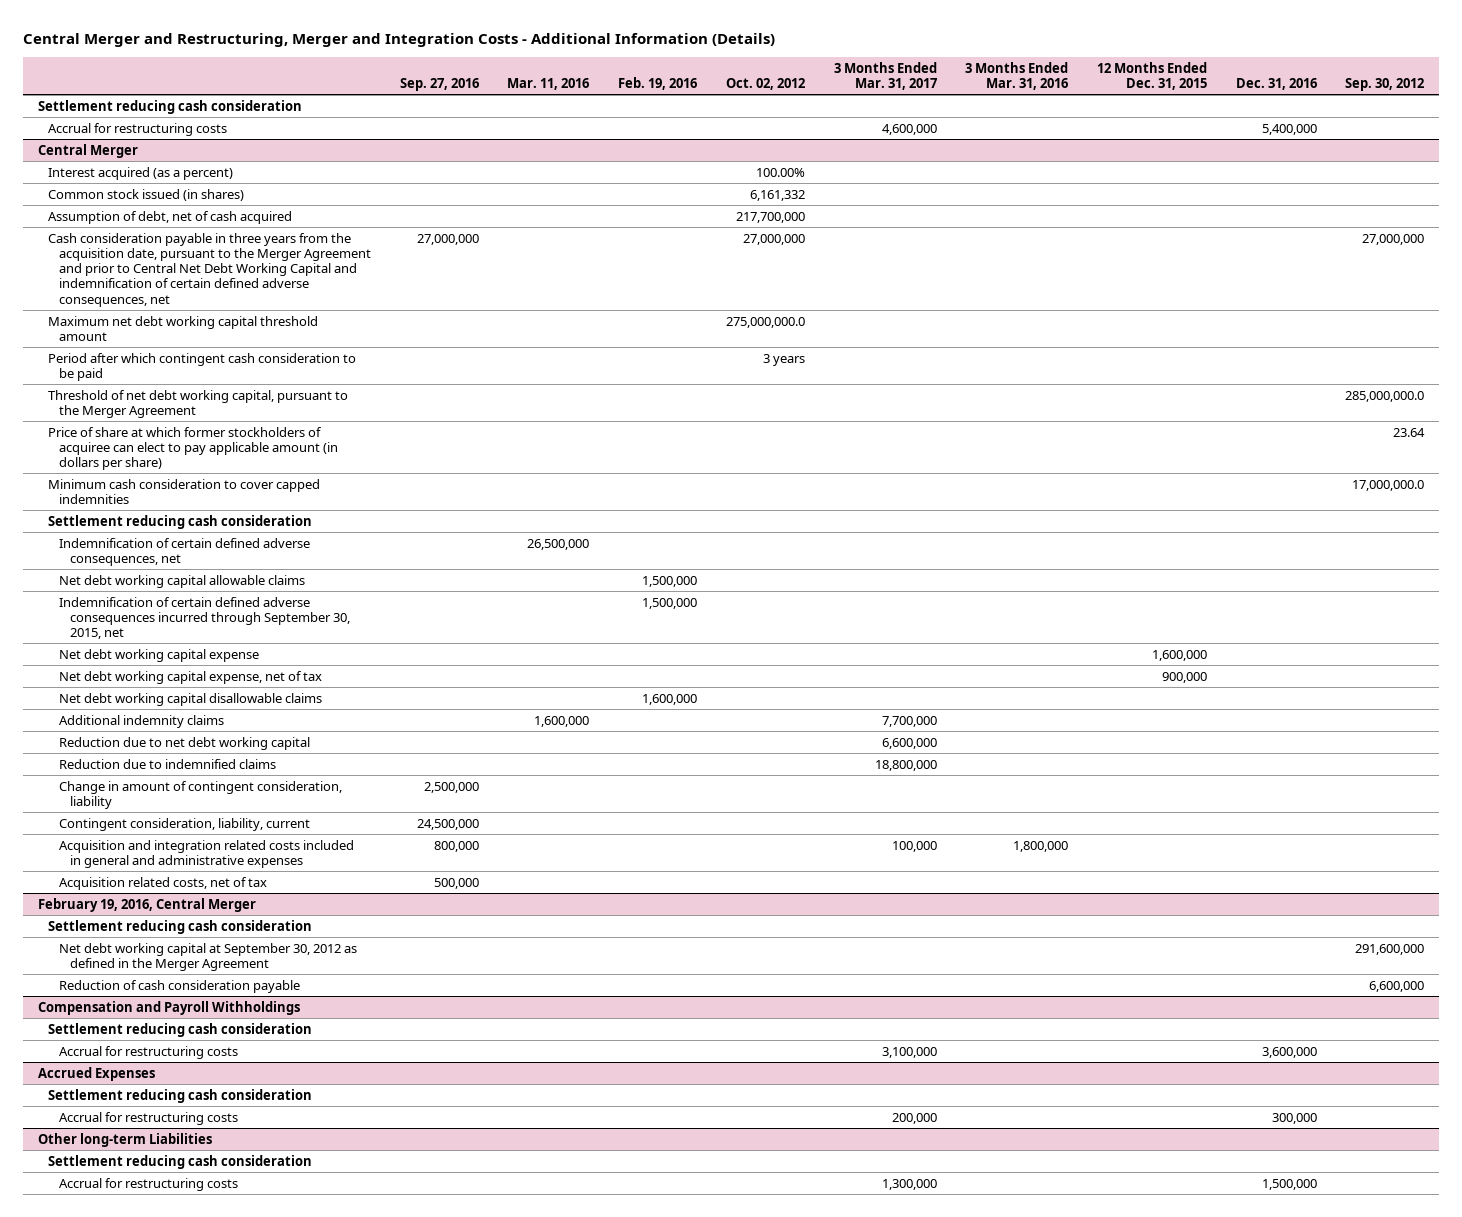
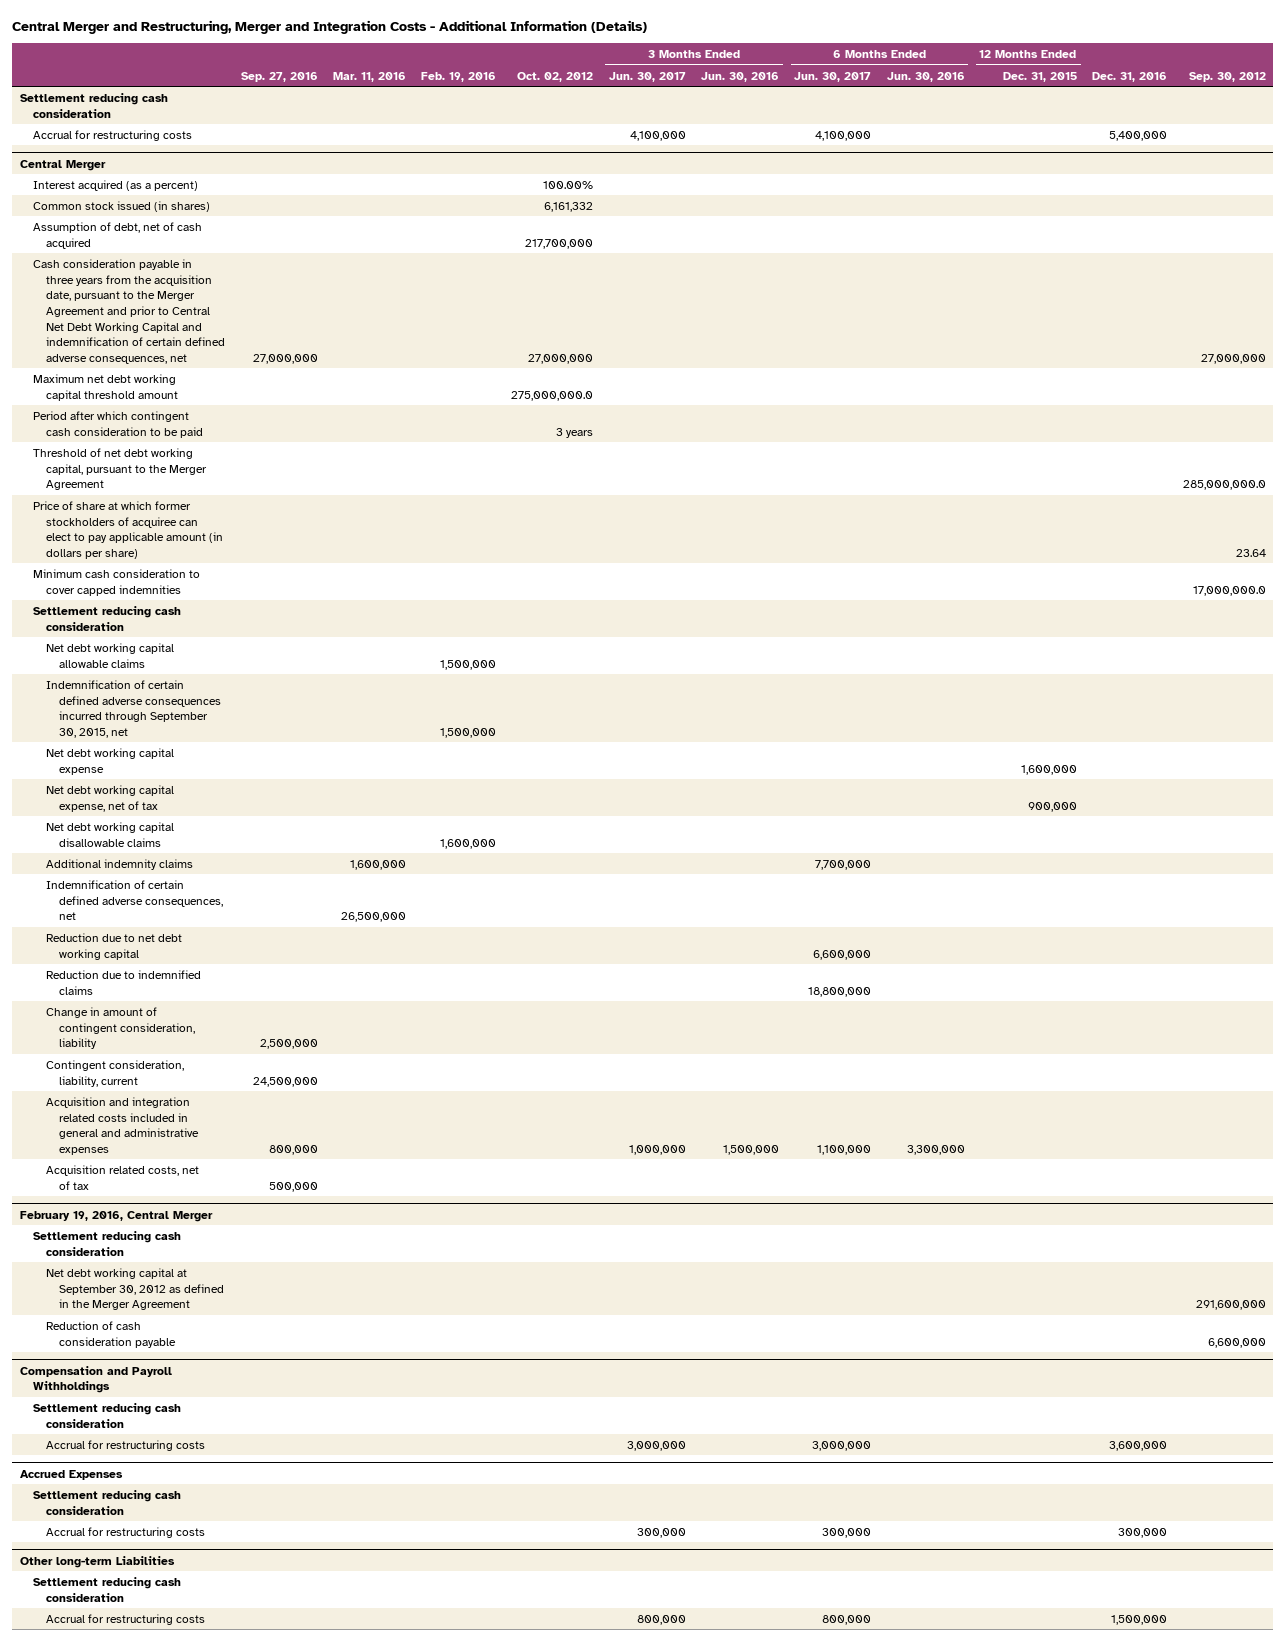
- | Sep. 27, 2016 | Mar. 11, 2016 | Feb. 19, 2016 | Oct. 02, 2012 | 3 Months Ended Mar. 31, 2017 | 3 Months Ended Mar. 31, 2016 | 12 Months Ended Dec. 31, 2015 | Dec. 31, 2016 | Sep. 30, 2012
+ | Sep. 27, 2016 | Mar. 11, 2016 | Feb. 19, 2016 | Oct. 02, 2012 | 3 Months Ended Jun. 30, 2017 | 3 Months Ended Jun. 30, 2016 | 6 Months Ended Jun. 30, 2017 | 6 Months Ended Jun. 30, 2016 | 12 Months Ended Dec. 31, 2015 | Dec. 31, 2016 | Sep. 30, 2012
@ Central Merger
moved down: Indemnification of certain defined adverse consequences, net | | 26,500,000 | | | | | | | | |

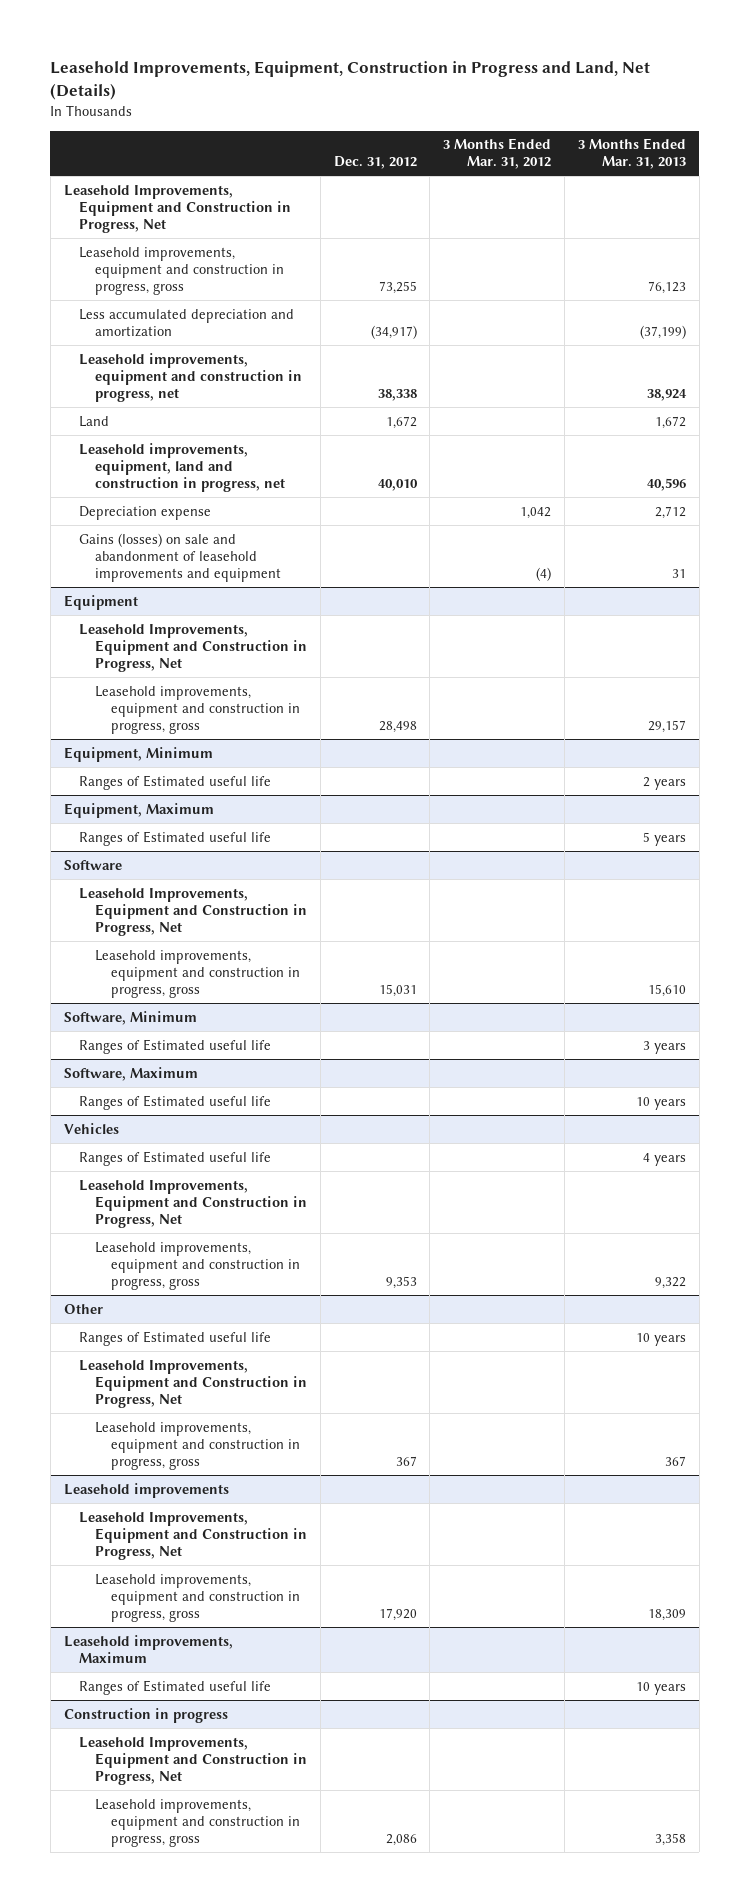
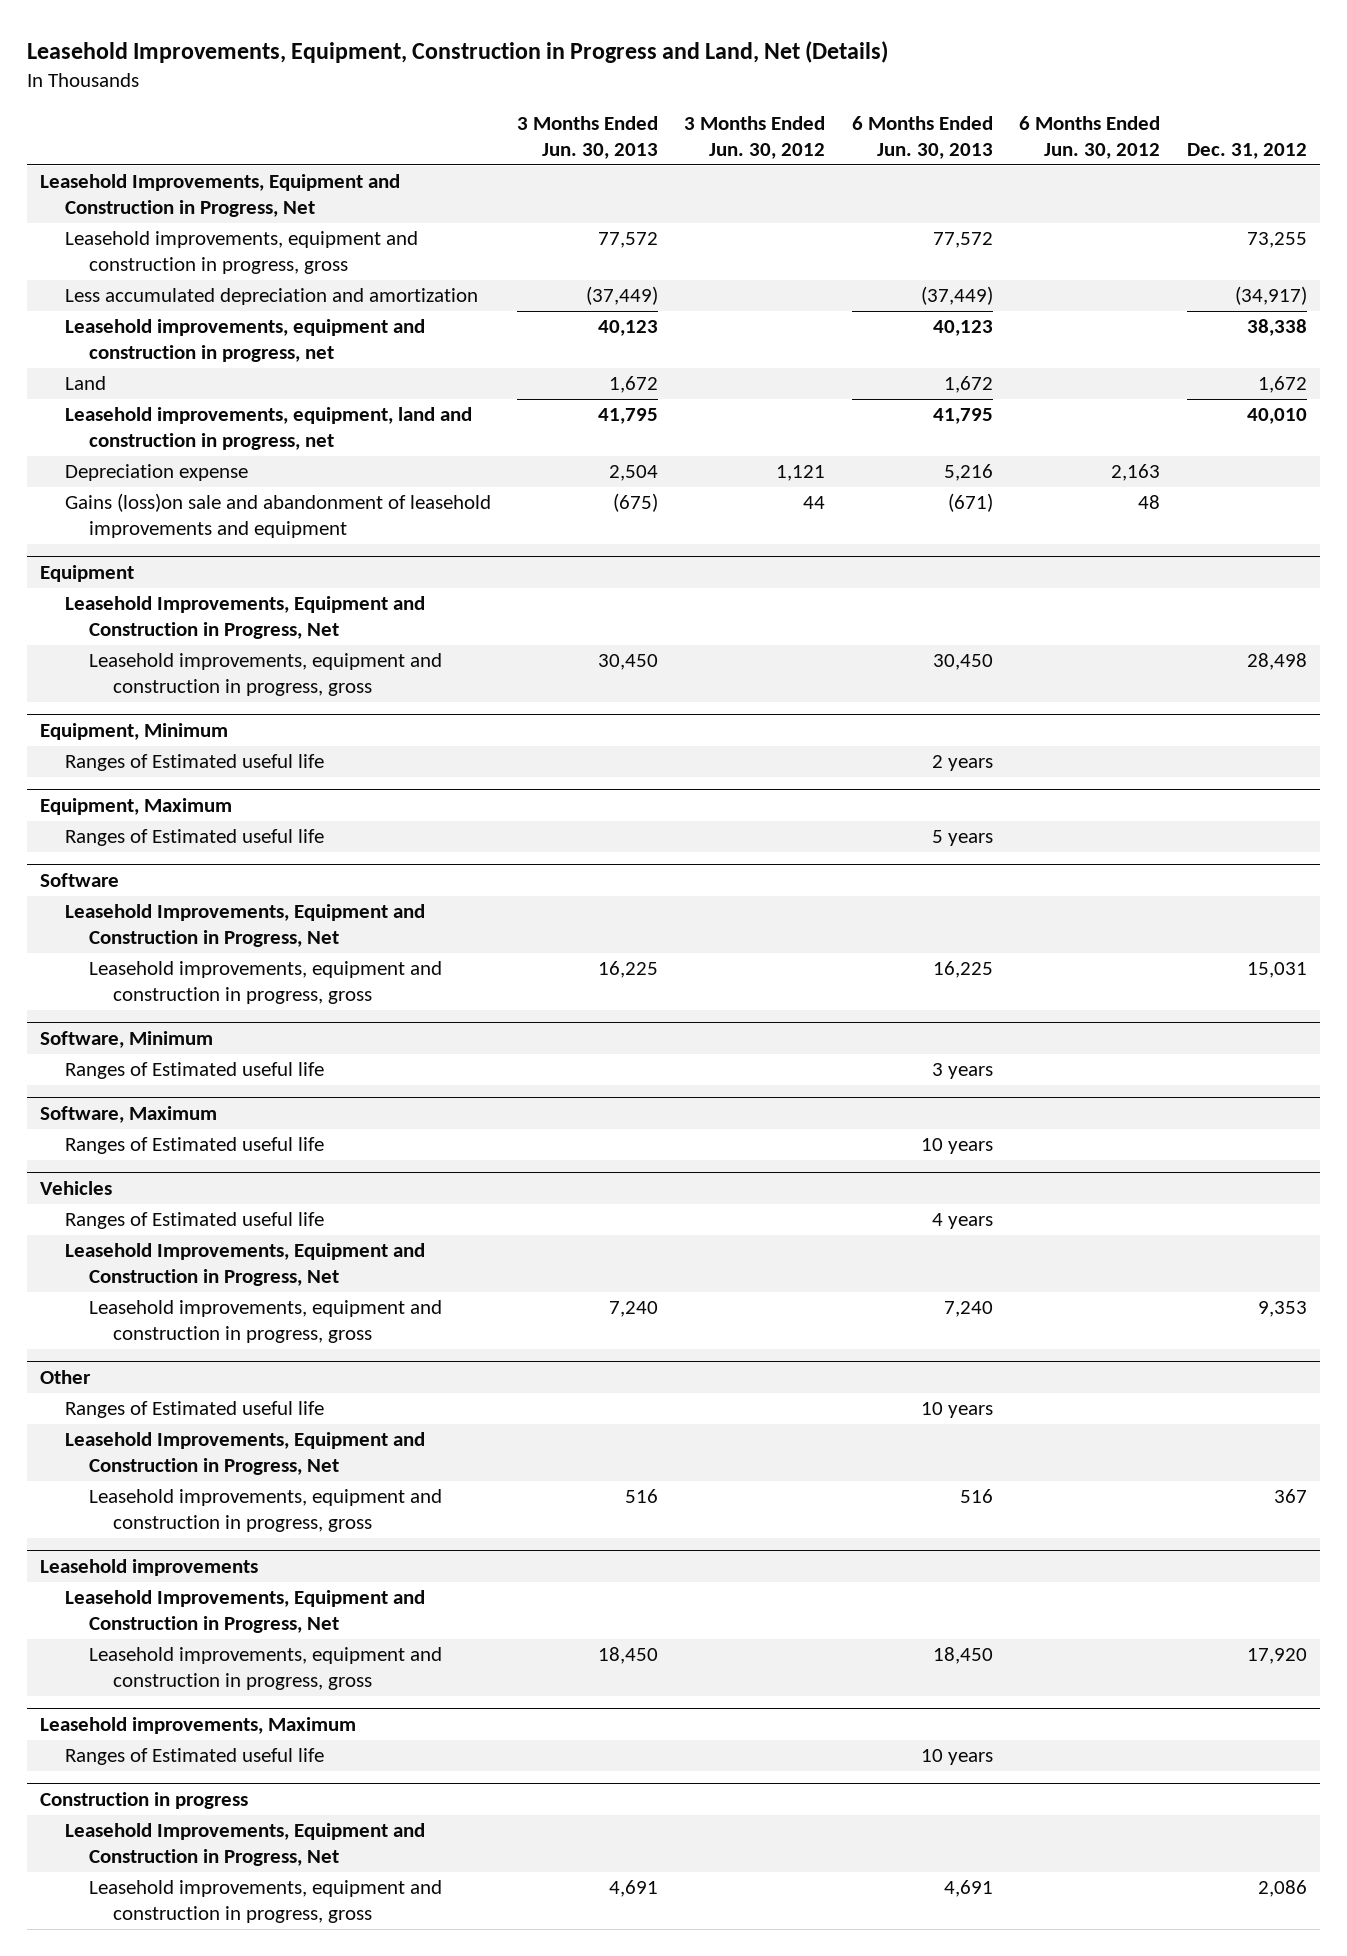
- | Dec. 31, 2012 | 3 Months Ended Mar. 31, 2012 | 3 Months Ended Mar. 31, 2013
+ | 3 Months Ended Jun. 30, 2013 | 3 Months Ended Jun. 30, 2012 | 6 Months Ended Jun. 30, 2013 | 6 Months Ended Jun. 30, 2012 | Dec. 31, 2012
- Gains (losses) on sale and abandonment of leasehold improvements and equipment | | (4) | 31
+ Gains (loss)on sale and abandonment of leasehold improvements and equipment | (675) | 44 | (671) | 48 |

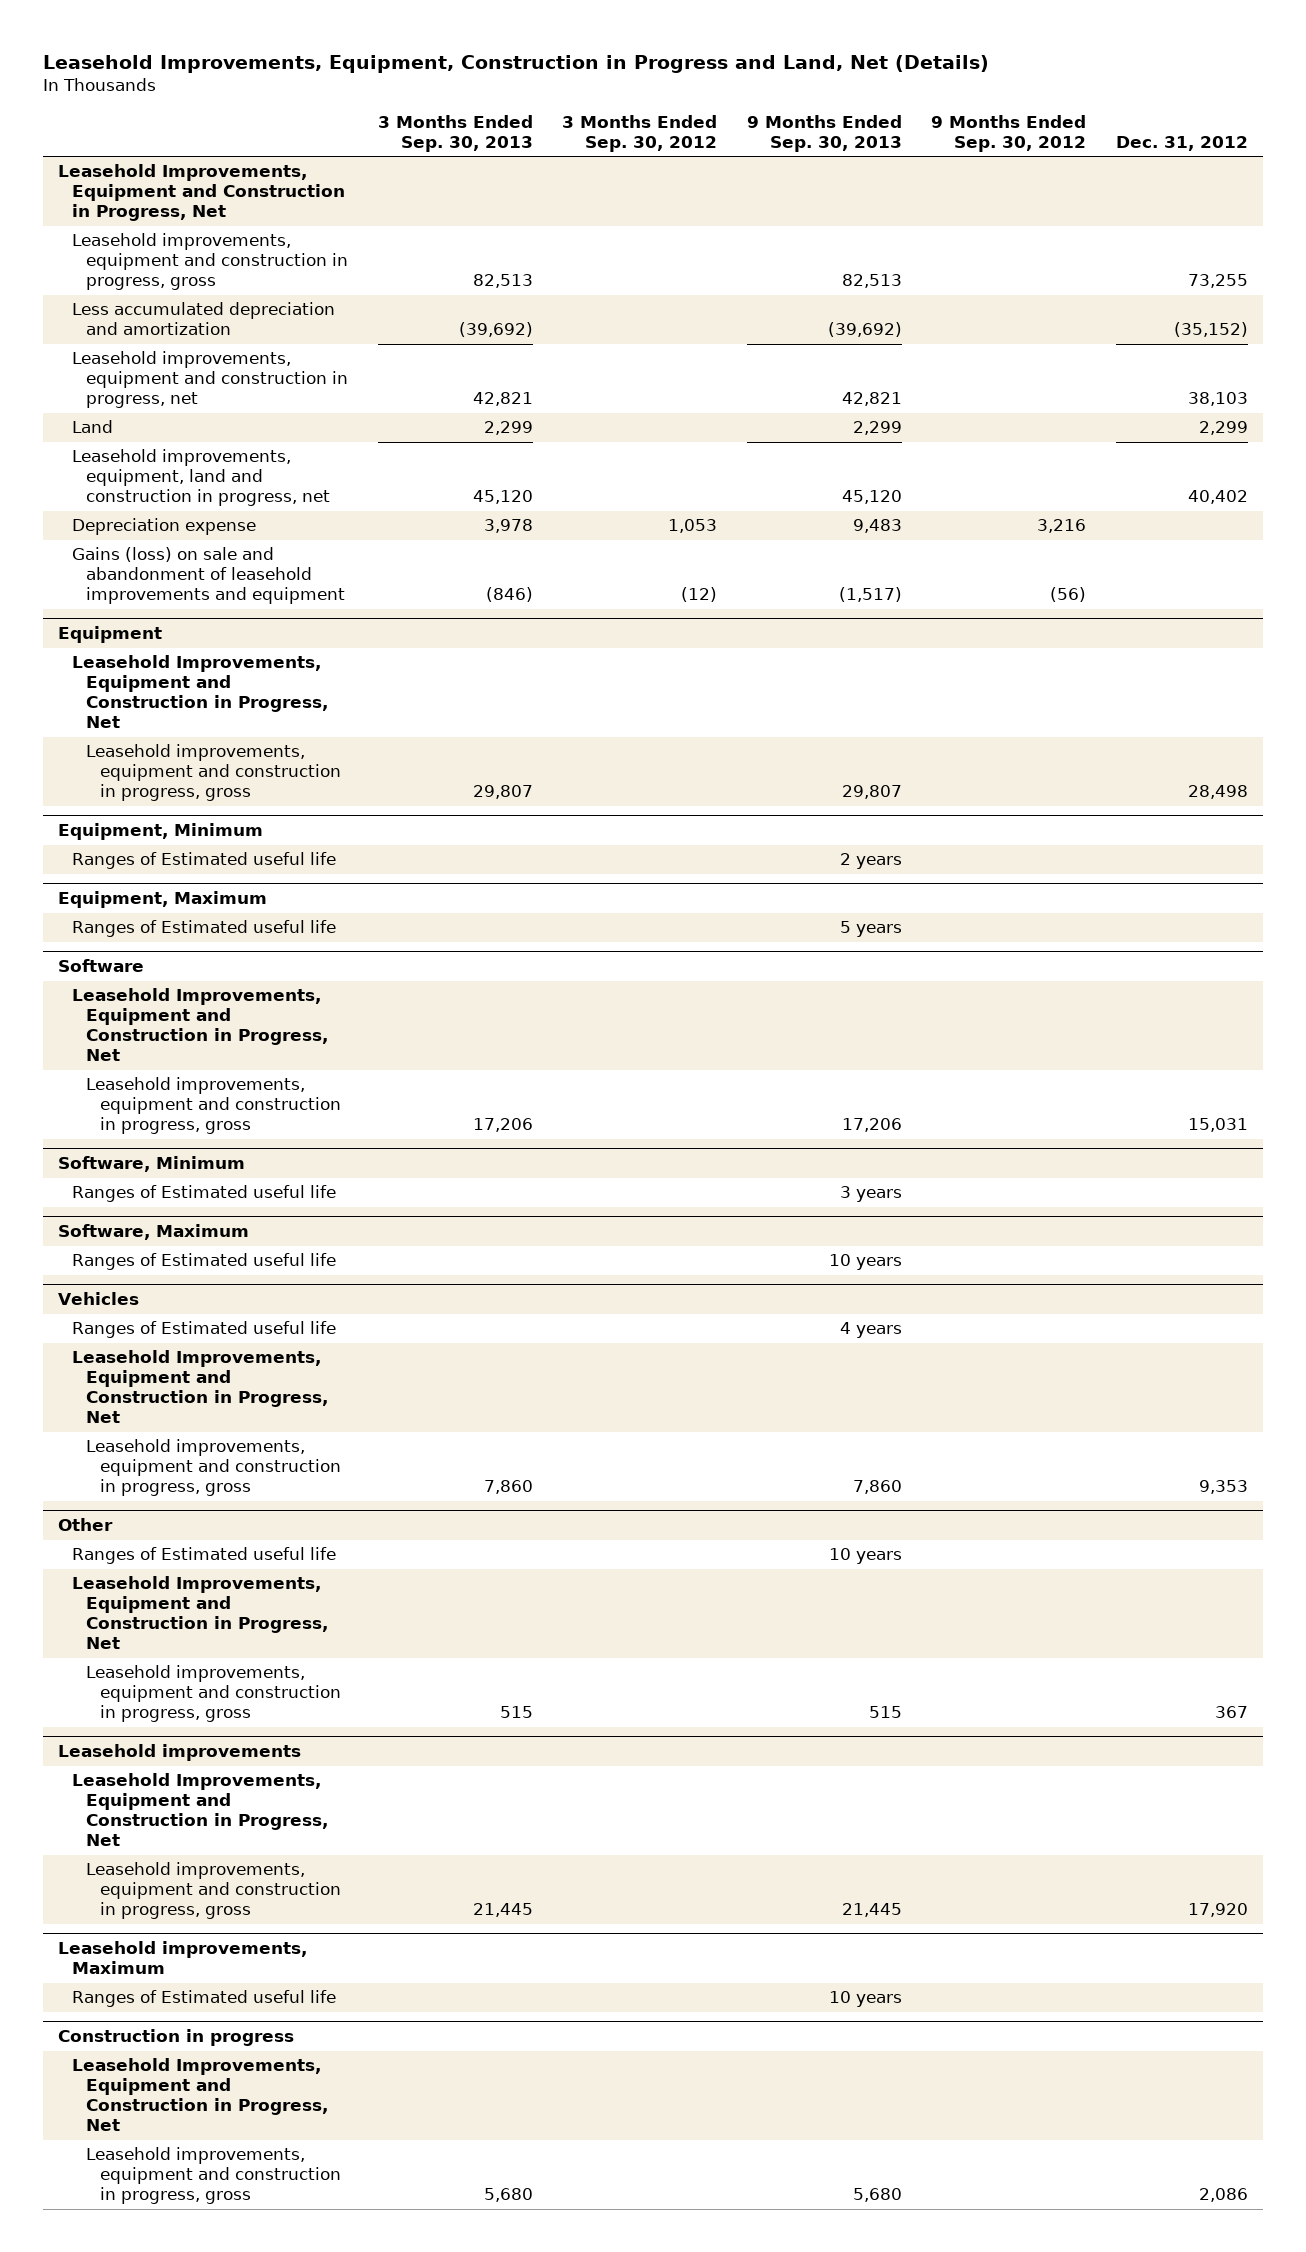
- | 3 Months Ended Jun. 30, 2013 | 3 Months Ended Jun. 30, 2012 | 6 Months Ended Jun. 30, 2013 | 6 Months Ended Jun. 30, 2012 | Dec. 31, 2012
+ | 3 Months Ended Sep. 30, 2013 | 3 Months Ended Sep. 30, 2012 | 9 Months Ended Sep. 30, 2013 | 9 Months Ended Sep. 30, 2012 | Dec. 31, 2012
- Less accumulated depreciation and amortization | (37,449) | | (37,449) | | (34,917)
- Leasehold improvements, equipment and construction in progress, net | 40,123 | | 40,123 | | 38,338
- Land | 1,672 | | 1,672 | | 1,672
- Leasehold improvements, equipment, land and construction in progress, net | 41,795 | | 41,795 | | 40,010
+ Less accumulated depreciation and amortization | (39,692) | | (39,692) | | (35,152)
+ Leasehold improvements, equipment and construction in progress, net | 42,821 | | 42,821 | | 38,103
+ Land | 2,299 | | 2,299 | | 2,299
+ Leasehold improvements, equipment, land and construction in progress, net | 45,120 | | 45,120 | | 40,402
- Gains (loss)on sale and abandonment of leasehold improvements and equipment | (675) | 44 | (671) | 48 |
+ Gains (loss) on sale and abandonment of leasehold improvements and equipment | (846) | (12) | (1,517) | (56) |

